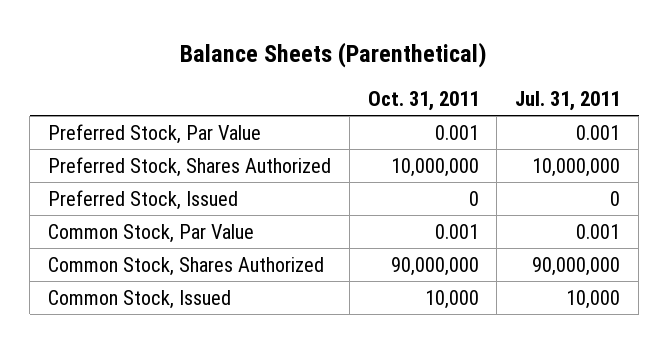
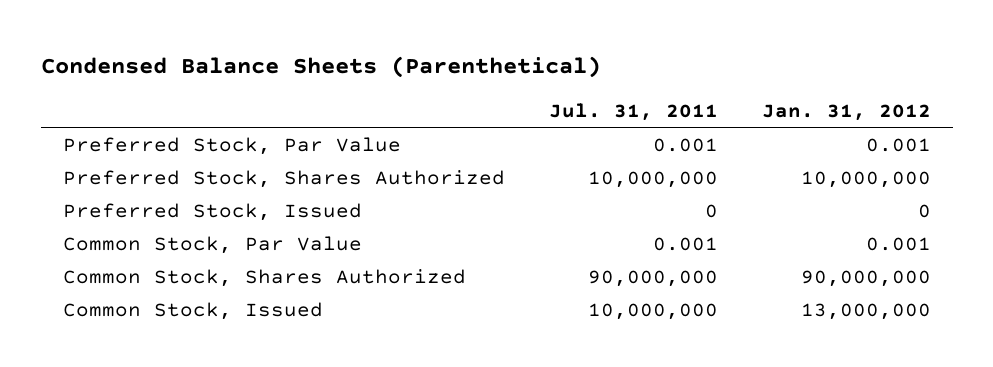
- Balance Sheets (Parenthetical)
+ Condensed Balance Sheets (Parenthetical)
- | Oct. 31, 2011 | Jul. 31, 2011
+ | Jul. 31, 2011 | Jan. 31, 2012
- Common Stock, Issued | 10,000 | 10,000
+ Common Stock, Issued | 10,000,000 | 13,000,000

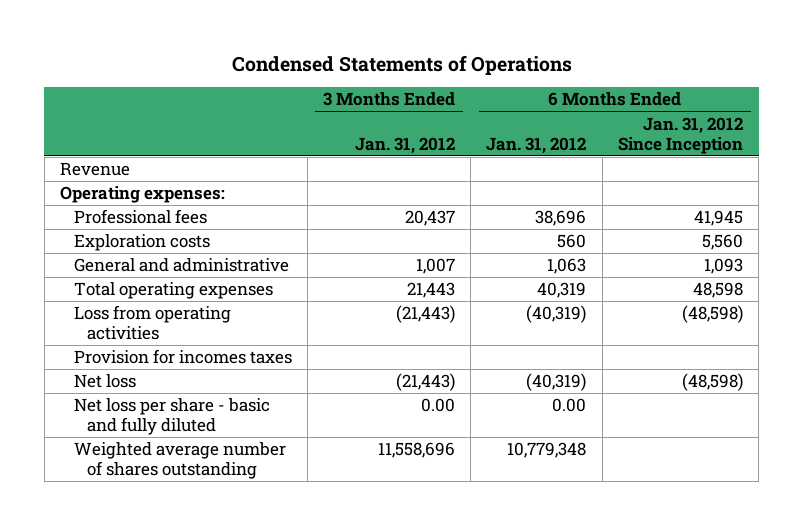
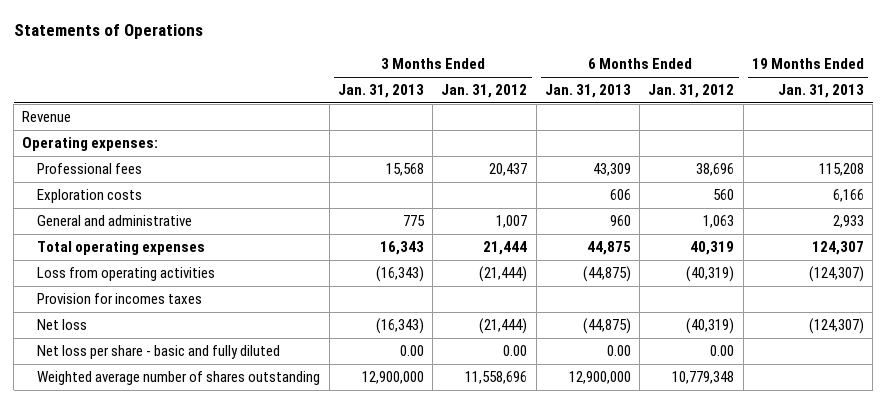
- Condensed Statements of Operations
+ Statements of Operations
- | 3 Months Ended Jan. 31, 2012 | 6 Months Ended Jan. 31, 2012 | 6 Months Ended Jan. 31, 2012 Since Inception
+ | 3 Months Ended Jan. 31, 2013 | 3 Months Ended Jan. 31, 2012 | 6 Months Ended Jan. 31, 2013 | 6 Months Ended Jan. 31, 2012 | 19 Months Ended Jan. 31, 2013
- Total operating expenses | 21,443 | 40,319 | 48,598
- Loss from operating activities | (21,443) | (40,319) | (48,598)
+ Total operating expenses | 16,343 | 21,444 | 44,875 | 40,319 | 124,307
+ Loss from operating activities | (16,343) | (21,444) | (44,875) | (40,319) | (124,307)
- Net loss | (21,443) | (40,319) | (48,598)
+ Net loss | (16,343) | (21,444) | (44,875) | (40,319) | (124,307)

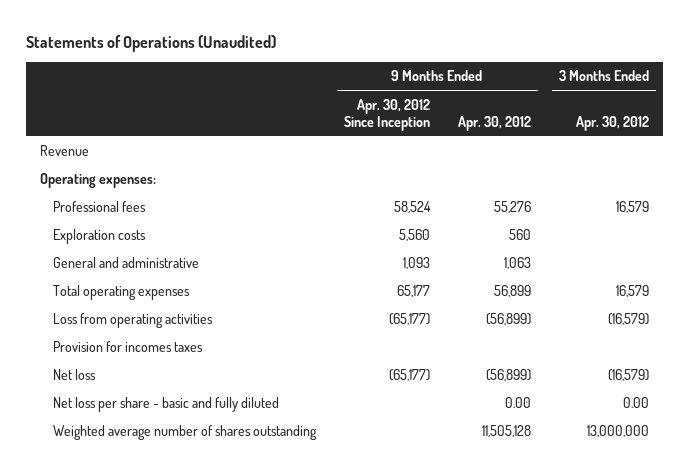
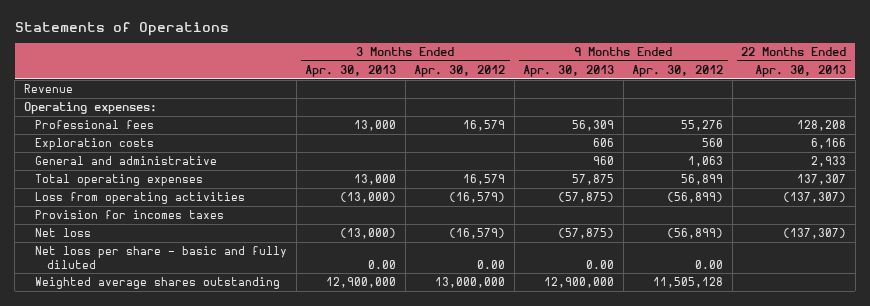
- Statements of Operations (Unaudited)
+ Statements of Operations
- | 9 Months Ended Apr. 30, 2012 Since Inception | 9 Months Ended Apr. 30, 2012 | 3 Months Ended Apr. 30, 2012
+ | 3 Months Ended Apr. 30, 2013 | 3 Months Ended Apr. 30, 2012 | 9 Months Ended Apr. 30, 2013 | 9 Months Ended Apr. 30, 2012 | 22 Months Ended Apr. 30, 2013
- Weighted average number of shares outstanding | | 11,505,128 | 13,000,000
+ Weighted average shares outstanding | 12,900,000 | 13,000,000 | 12,900,000 | 11,505,128 |

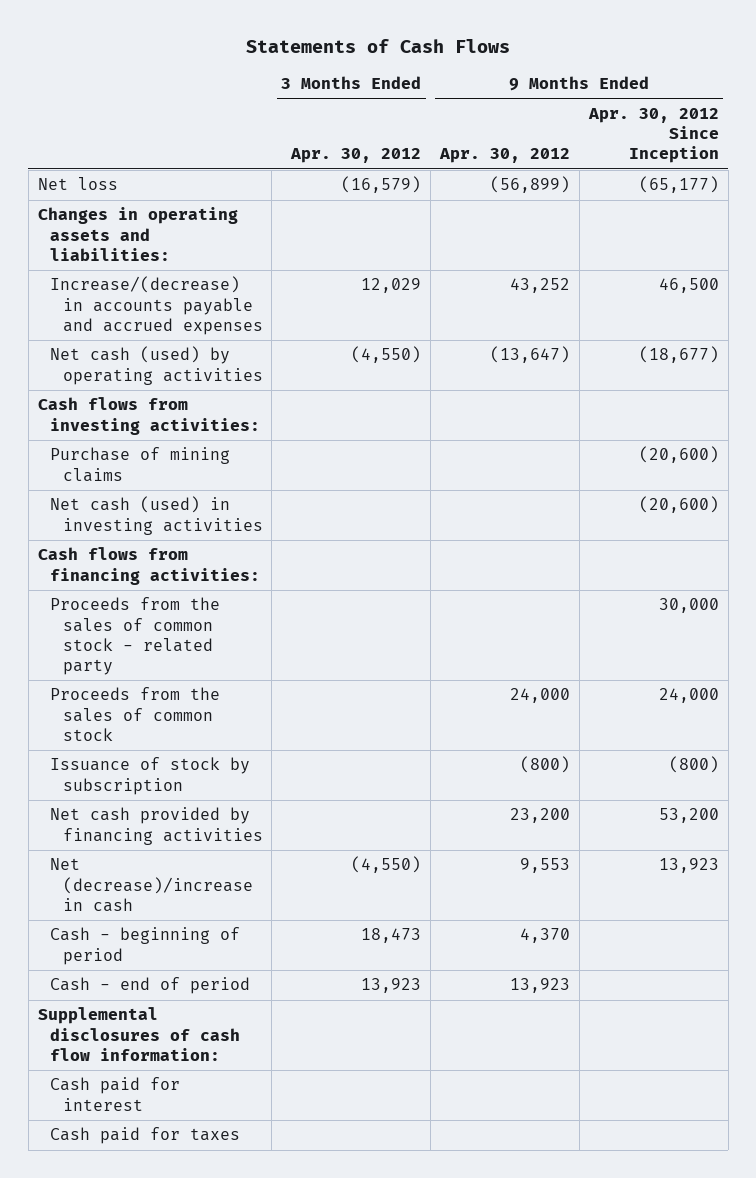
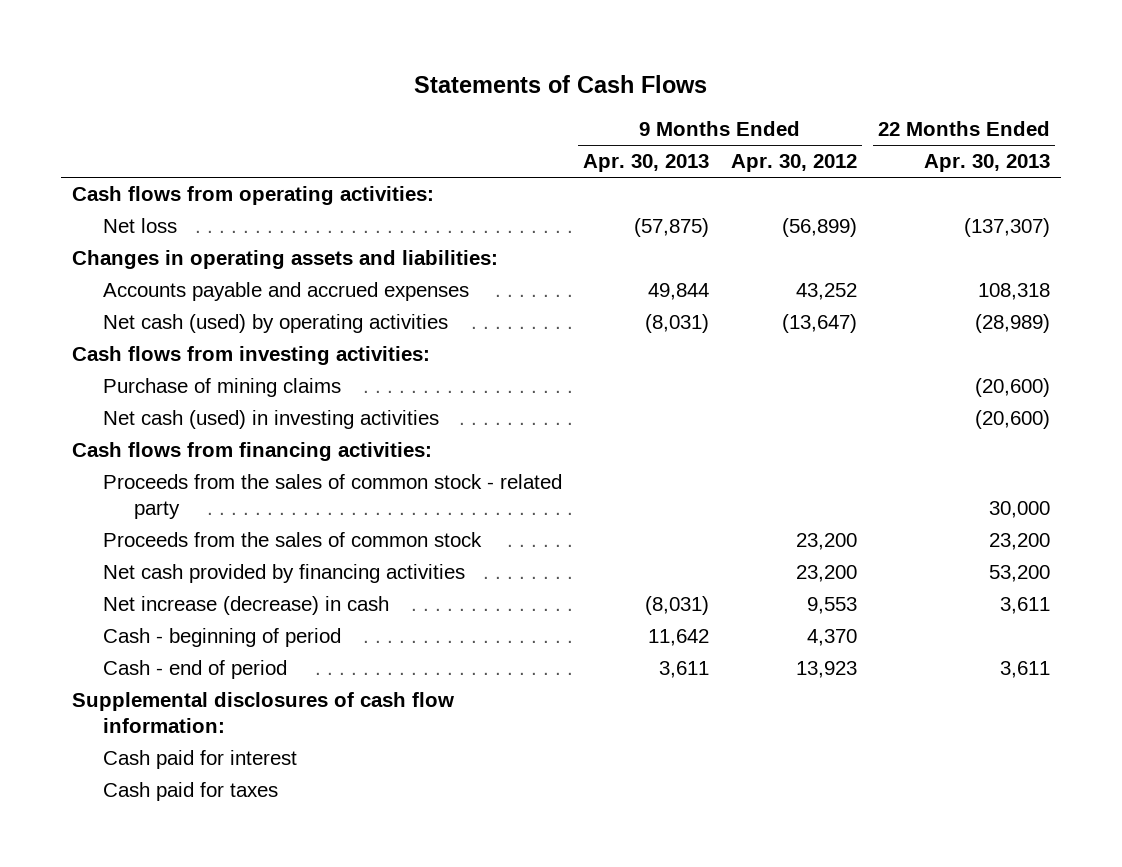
- | 3 Months Ended Apr. 30, 2012 | 9 Months Ended Apr. 30, 2012 | 9 Months Ended Apr. 30, 2012 Since Inception
+ | 9 Months Ended Apr. 30, 2013 | 9 Months Ended Apr. 30, 2012 | 22 Months Ended Apr. 30, 2013
+ Cash flows from operating activities:
- Increase/(decrease) in accounts payable and accrued expenses | 12,029 | 43,252 | 46,500
+ Accounts payable and accrued expenses | 49,844 | 43,252 | 108,318
- Proceeds from the sales of common stock | | 24,000 | 24,000
- Issuance of stock by subscription | | (800) | (800)
+ Proceeds from the sales of common stock | | 23,200 | 23,200
- Net (decrease)/increase in cash | (4,550) | 9,553 | 13,923
+ Net increase (decrease) in cash | (8,031) | 9,553 | 3,611

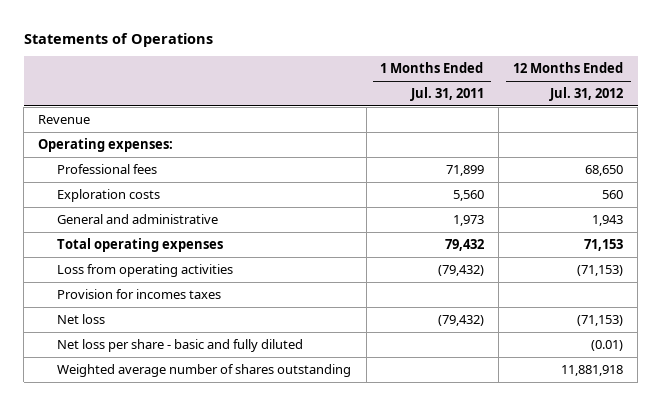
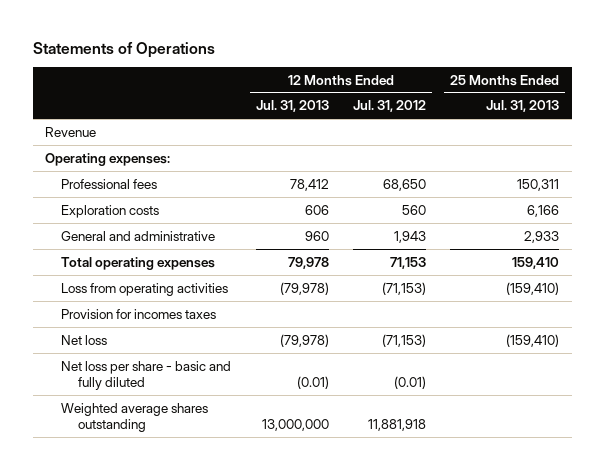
- | 1 Months Ended Jul. 31, 2011 | 12 Months Ended Jul. 31, 2012
+ | 12 Months Ended Jul. 31, 2013 | 12 Months Ended Jul. 31, 2012 | 25 Months Ended Jul. 31, 2013
- Weighted average number of shares outstanding | | 11,881,918
+ Weighted average shares outstanding | 13,000,000 | 11,881,918 |

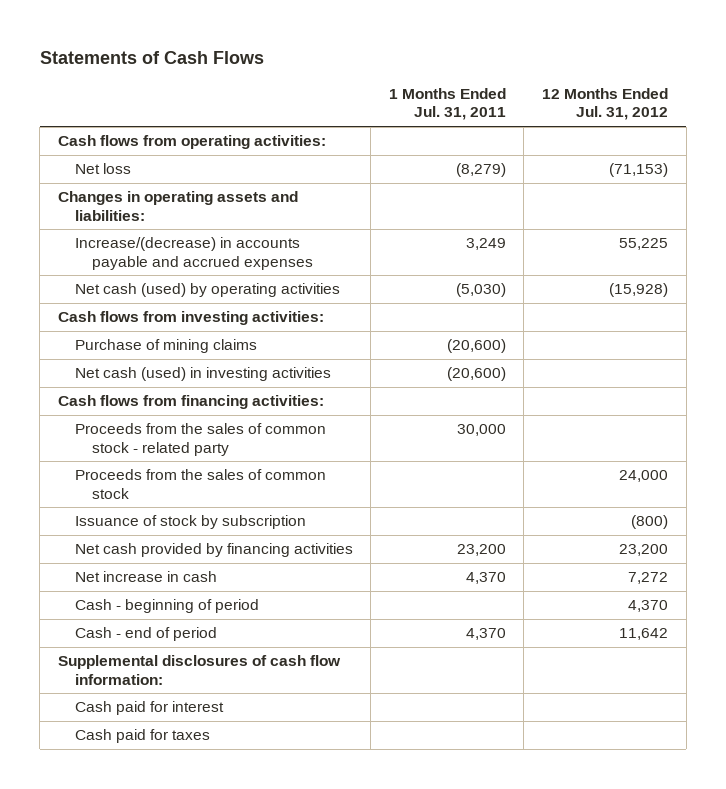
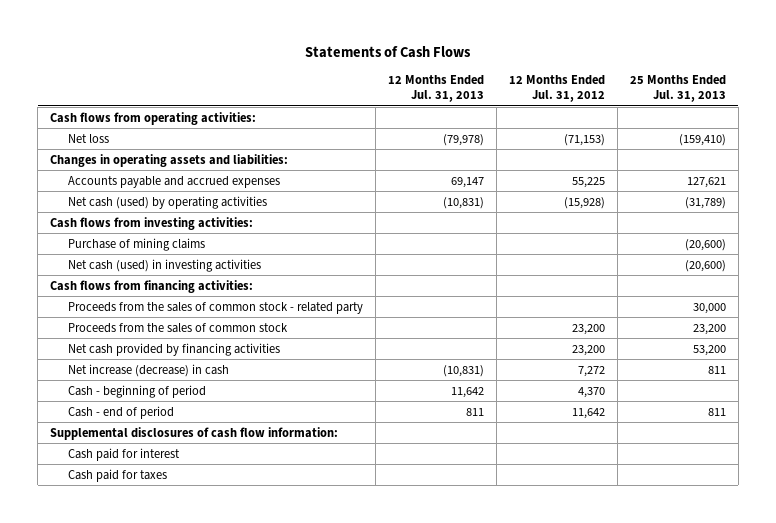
- | 1 Months Ended Jul. 31, 2011 | 12 Months Ended Jul. 31, 2012
+ | 12 Months Ended Jul. 31, 2013 | 12 Months Ended Jul. 31, 2012 | 25 Months Ended Jul. 31, 2013
- Increase/(decrease) in accounts payable and accrued expenses | 3,249 | 55,225
+ Accounts payable and accrued expenses | 69,147 | 55,225 | 127,621
- Proceeds from the sales of common stock | | 24,000
- Issuance of stock by subscription | | (800)
+ Proceeds from the sales of common stock | | 23,200 | 23,200
- Net increase in cash | 4,370 | 7,272
+ Net increase (decrease) in cash | (10,831) | 7,272 | 811

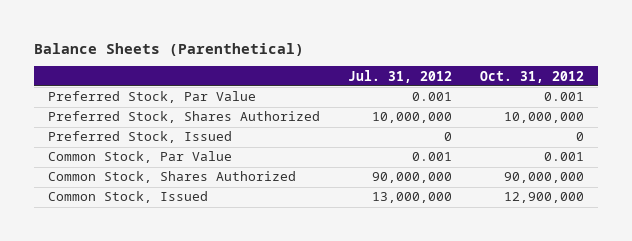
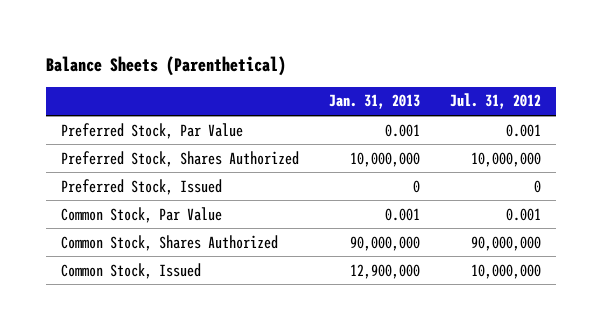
- | Jul. 31, 2012 | Oct. 31, 2012
+ | Jan. 31, 2013 | Jul. 31, 2012
- Common Stock, Issued | 13,000,000 | 12,900,000
+ Common Stock, Issued | 12,900,000 | 10,000,000

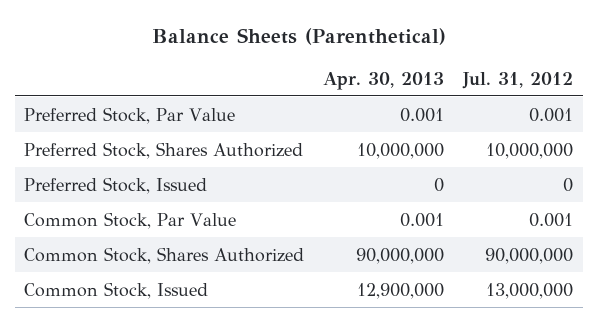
- | Jan. 31, 2013 | Jul. 31, 2012
+ | Apr. 30, 2013 | Jul. 31, 2012
- Common Stock, Issued | 12,900,000 | 10,000,000
+ Common Stock, Issued | 12,900,000 | 13,000,000

